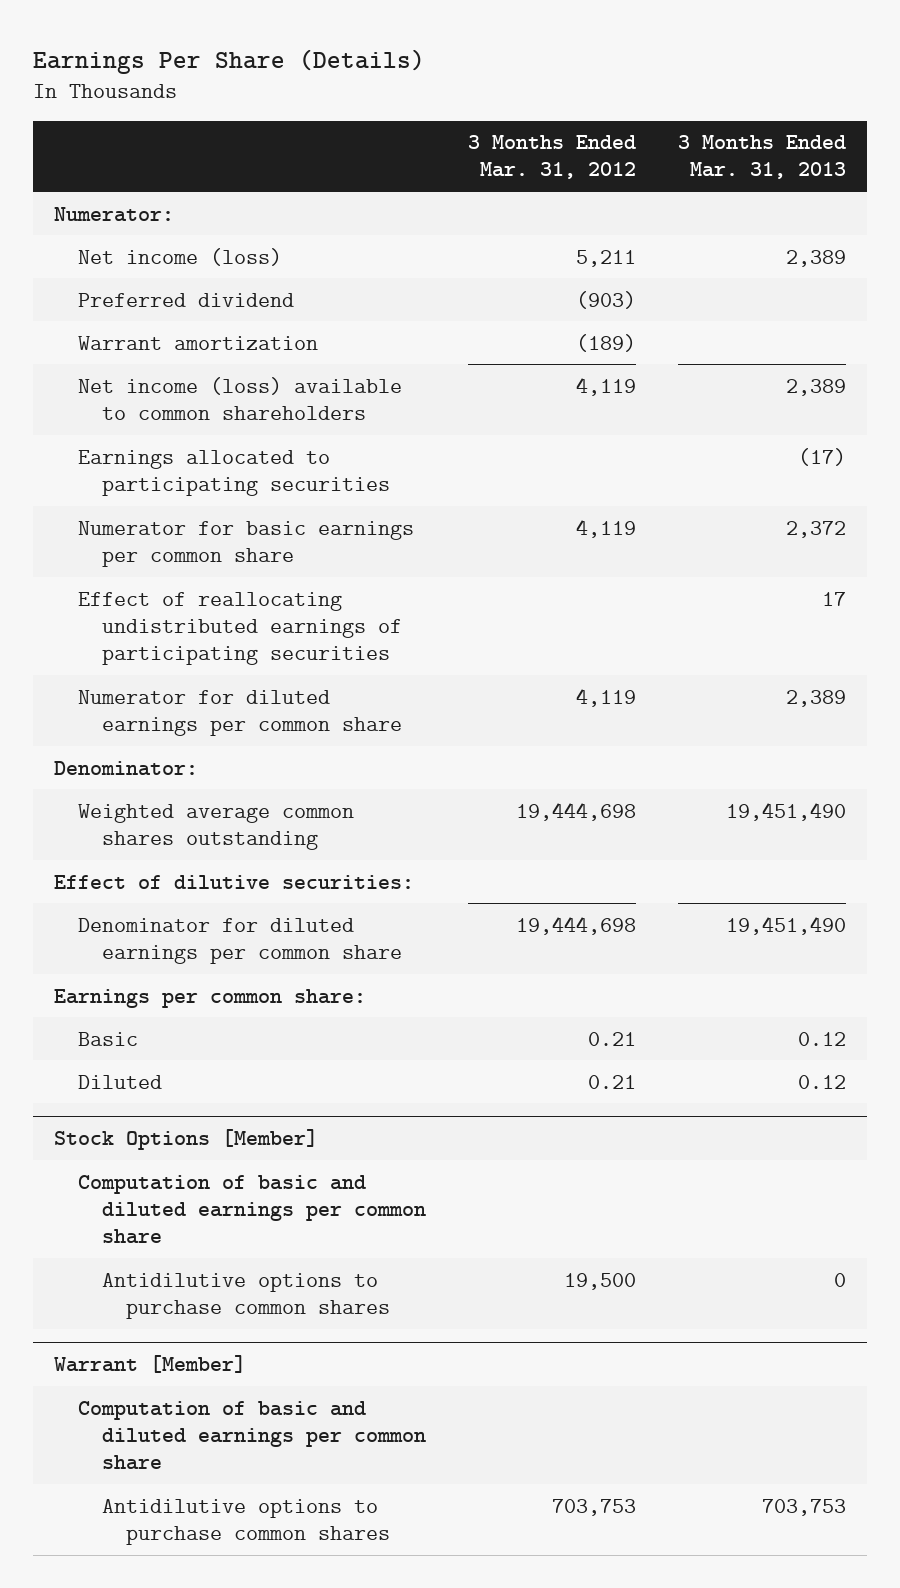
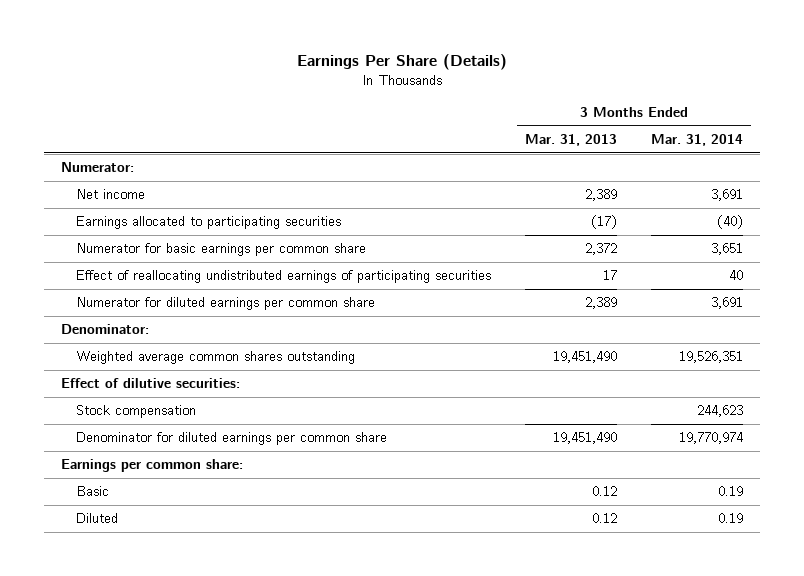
- | 3 Months Ended Mar. 31, 2012 | 3 Months Ended Mar. 31, 2013
+ | 3 Months Ended Mar. 31, 2013 | 3 Months Ended Mar. 31, 2014
- Net income (loss) | 5,211 | 2,389
- Preferred dividend | (903) |
- Warrant amortization | (189) |
- Net income (loss) available to common shareholders | 4,119 | 2,389
+ Net income | 2,389 | 3,691
+ Stock compensation | | 244,623
- Stock Options [Member]
- Computation of basic and diluted earnings per common share
- Antidilutive options to purchase common shares | 19,500 | 0
- Warrant [Member]
- Computation of basic and diluted earnings per common share
- Antidilutive options to purchase common shares | 703,753 | 703,753

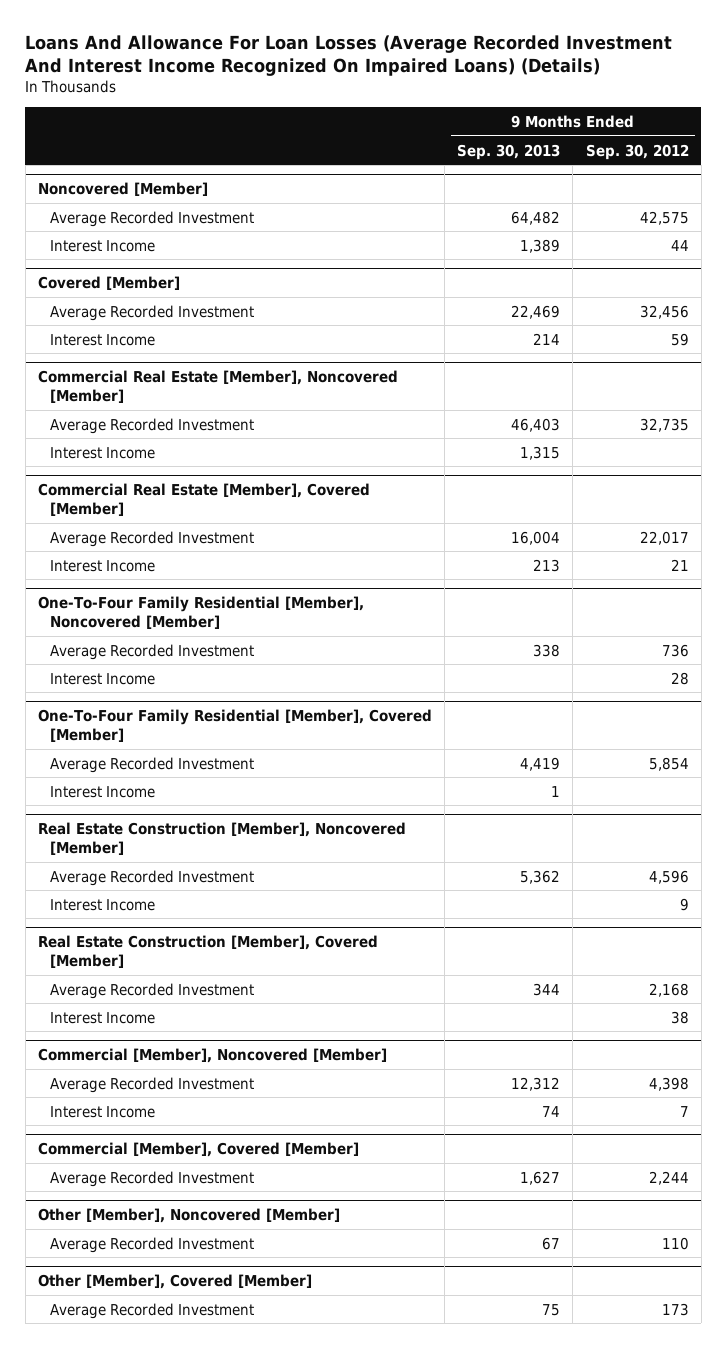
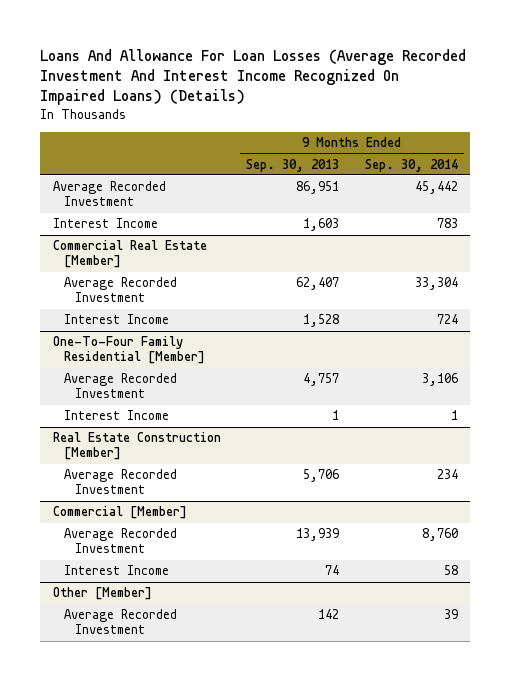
- | 9 Months Ended Sep. 30, 2013 | 9 Months Ended Sep. 30, 2012
+ | 9 Months Ended Sep. 30, 2013 | 9 Months Ended Sep. 30, 2014
- Noncovered [Member]
- Average Recorded Investment | 64,482 | 42,575
- Interest Income | 1,389 | 44
- Covered [Member]
- Average Recorded Investment | 22,469 | 32,456
- Interest Income | 214 | 59
- Commercial Real Estate [Member], Noncovered [Member]
- Average Recorded Investment | 46,403 | 32,735
- Interest Income | 1,315 |
- Commercial Real Estate [Member], Covered [Member]
- Average Recorded Investment | 16,004 | 22,017
- Interest Income | 213 | 21
- One-To-Four Family Residential [Member], Noncovered [Member]
- Average Recorded Investment | 338 | 736
- Interest Income | | 28
- One-To-Four Family Residential [Member], Covered [Member]
- Average Recorded Investment | 4,419 | 5,854
+ Average Recorded Investment | 86,951 | 45,442
+ Interest Income | 1,603 | 783
+ Commercial Real Estate [Member]
+ Average Recorded Investment | 62,407 | 33,304
+ Interest Income | 1,528 | 724
+ One-To-Four Family Residential [Member]
+ Average Recorded Investment | 4,757 | 3,106
- Real Estate Construction [Member], Noncovered [Member]
- Average Recorded Investment | 5,362 | 4,596
- Interest Income | | 9
- Real Estate Construction [Member], Covered [Member]
- Average Recorded Investment | 344 | 2,168
- Interest Income | | 38
- Commercial [Member], Noncovered [Member]
- Average Recorded Investment | 12,312 | 4,398
+ Real Estate Construction [Member]
+ Average Recorded Investment | 5,706 | 234
+ Commercial [Member]
+ Average Recorded Investment | 13,939 | 8,760
- Commercial [Member], Covered [Member]
- Average Recorded Investment | 1,627 | 2,244
- Other [Member], Noncovered [Member]
- Average Recorded Investment | 67 | 110
- Other [Member], Covered [Member]
- Average Recorded Investment | 75 | 173
+ Other [Member]
+ Average Recorded Investment | 142 | 39

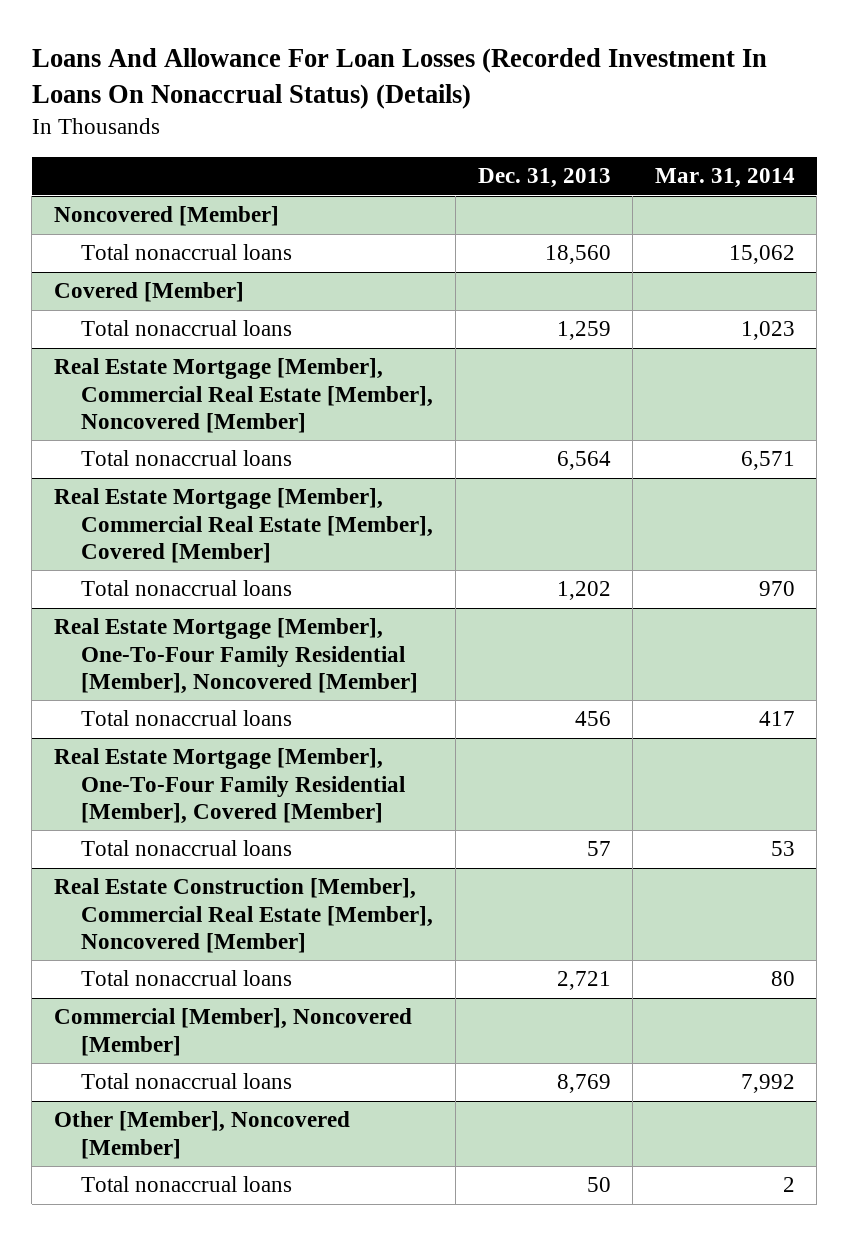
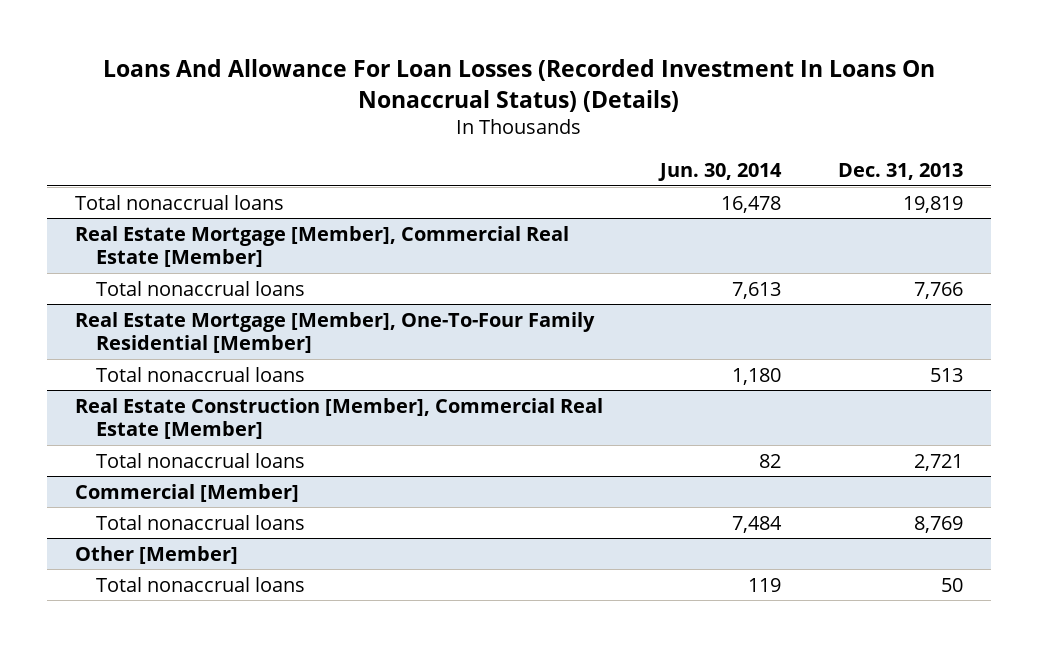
- | Dec. 31, 2013 | Mar. 31, 2014
+ | Jun. 30, 2014 | Dec. 31, 2013
- Noncovered [Member]
- Total nonaccrual loans | 18,560 | 15,062
- Covered [Member]
- Total nonaccrual loans | 1,259 | 1,023
- Real Estate Mortgage [Member], Commercial Real Estate [Member], Noncovered [Member]
- Total nonaccrual loans | 6,564 | 6,571
- Real Estate Mortgage [Member], Commercial Real Estate [Member], Covered [Member]
- Total nonaccrual loans | 1,202 | 970
- Real Estate Mortgage [Member], One-To-Four Family Residential [Member], Noncovered [Member]
- Total nonaccrual loans | 456 | 417
- Real Estate Mortgage [Member], One-To-Four Family Residential [Member], Covered [Member]
- Total nonaccrual loans | 57 | 53
- Real Estate Construction [Member], Commercial Real Estate [Member], Noncovered [Member]
+ Total nonaccrual loans | 16,478 | 19,819
+ Real Estate Mortgage [Member], Commercial Real Estate [Member]
+ Total nonaccrual loans | 7,613 | 7,766
+ Real Estate Mortgage [Member], One-To-Four Family Residential [Member]
+ Total nonaccrual loans | 1,180 | 513
+ Real Estate Construction [Member], Commercial Real Estate [Member]
- Commercial [Member], Noncovered [Member]
+ Commercial [Member]
- Other [Member], Noncovered [Member]
+ Other [Member]

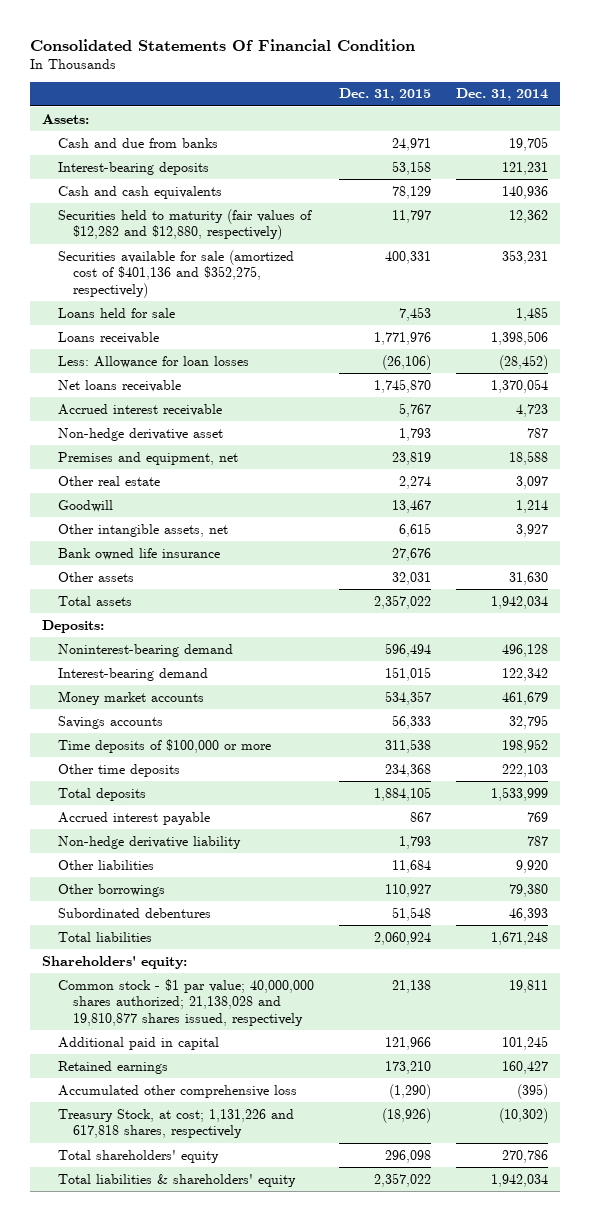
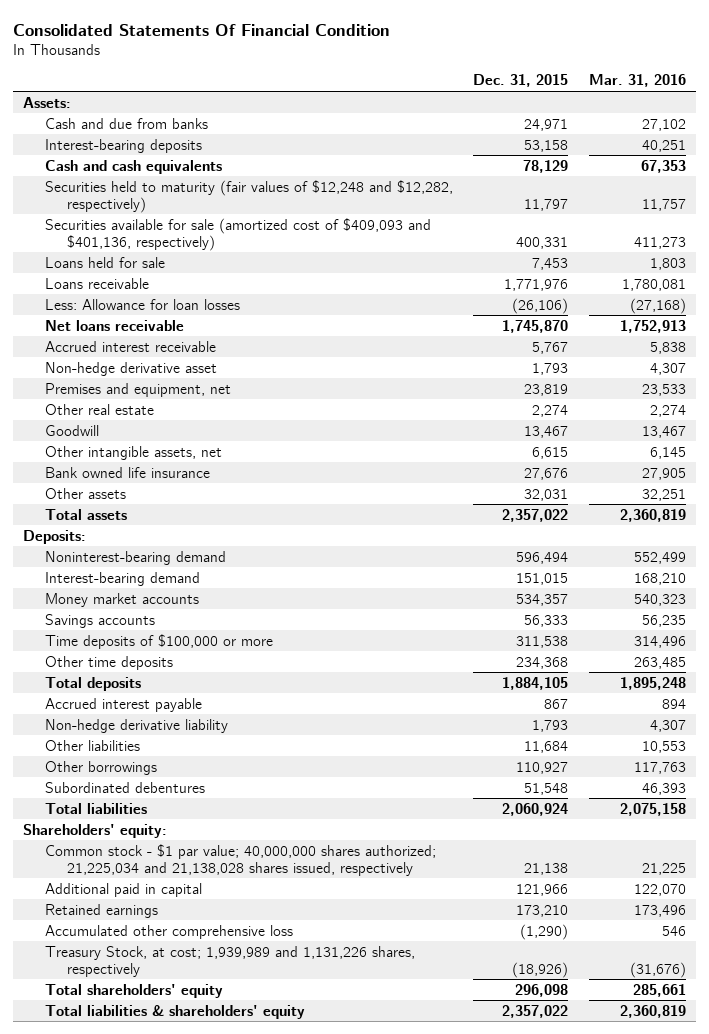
- | Dec. 31, 2015 | Dec. 31, 2014
+ | Dec. 31, 2015 | Mar. 31, 2016
- Securities held to maturity (fair values of $12,282 and $12,880, respectively) | 11,797 | 12,362
- Securities available for sale (amortized cost of $401,136 and $352,275, respectively) | 400,331 | 353,231
+ Securities held to maturity (fair values of $12,248 and $12,282, respectively) | 11,797 | 11,757
+ Securities available for sale (amortized cost of $409,093 and $401,136, respectively) | 400,331 | 411,273
- Common stock - $1 par value; 40,000,000 shares authorized; 21,138,028 and 19,810,877 shares issued, respectively | 21,138 | 19,811
+ Common stock - $1 par value; 40,000,000 shares authorized; 21,225,034 and 21,138,028 shares issued, respectively | 21,138 | 21,225
- Treasury Stock, at cost; 1,131,226 and 617,818 shares, respectively | (18,926) | (10,302)
+ Treasury Stock, at cost; 1,939,989 and 1,131,226 shares, respectively | (18,926) | (31,676)

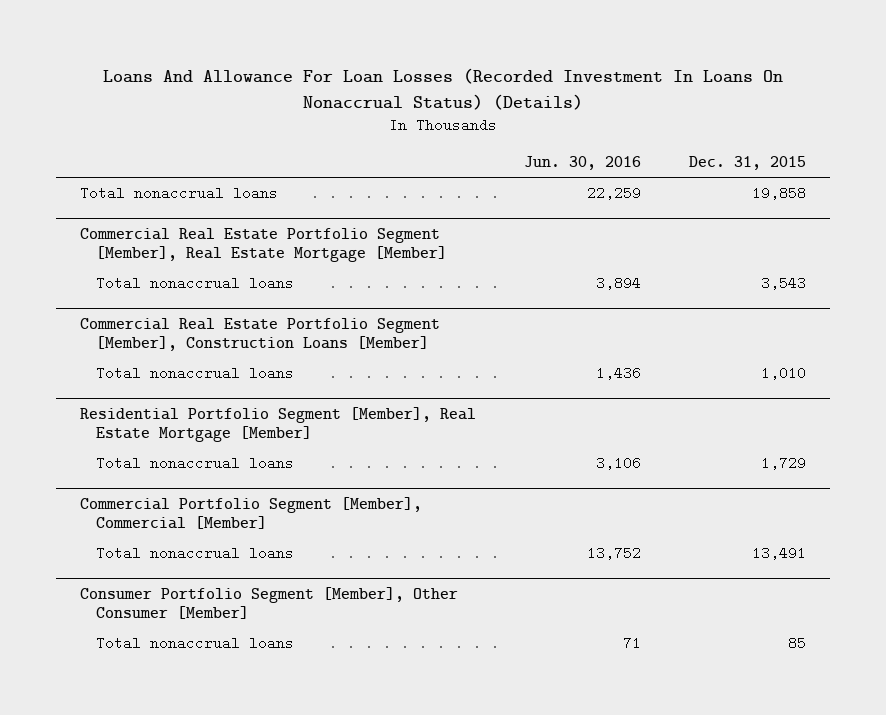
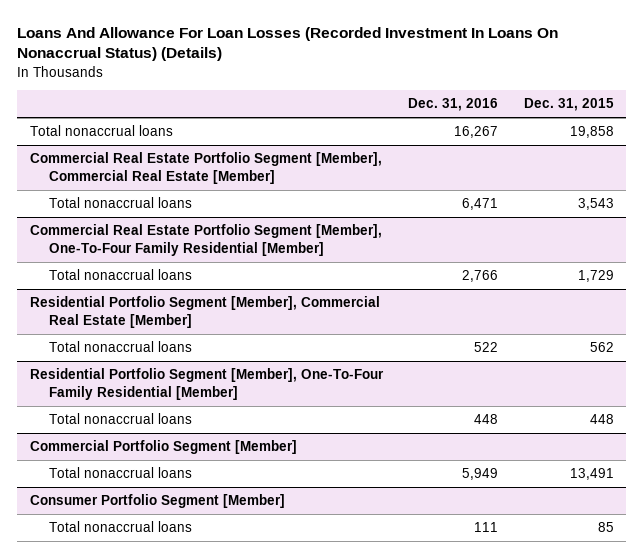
- | Jun. 30, 2016 | Dec. 31, 2015
+ | Dec. 31, 2016 | Dec. 31, 2015
- Commercial Real Estate Portfolio Segment [Member], Real Estate Mortgage [Member]
+ Commercial Real Estate Portfolio Segment [Member], Commercial Real Estate [Member]
- Commercial Real Estate Portfolio Segment [Member], Construction Loans [Member]
- Total nonaccrual loans | 1,436 | 1,010
- Residential Portfolio Segment [Member], Real Estate Mortgage [Member]
+ Commercial Real Estate Portfolio Segment [Member], One-To-Four Family Residential [Member]
- Commercial Portfolio Segment [Member], Commercial [Member]
+ Residential Portfolio Segment [Member], Commercial Real Estate [Member]
+ Total nonaccrual loans | 522 | 562
+ Residential Portfolio Segment [Member], One-To-Four Family Residential [Member]
+ Total nonaccrual loans | 448 | 448
+ Commercial Portfolio Segment [Member]
- Consumer Portfolio Segment [Member], Other Consumer [Member]
+ Consumer Portfolio Segment [Member]

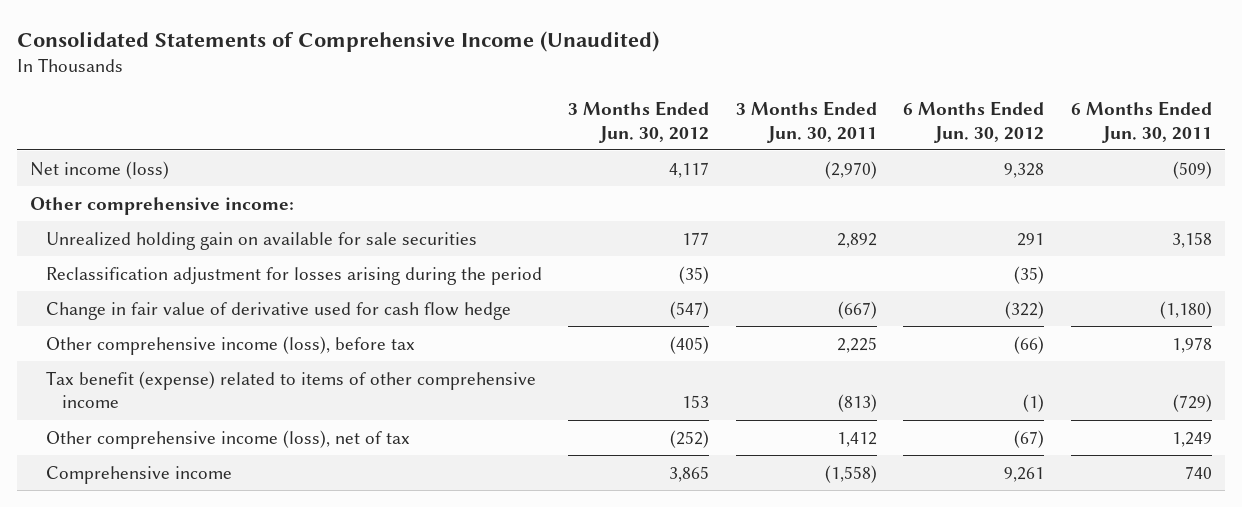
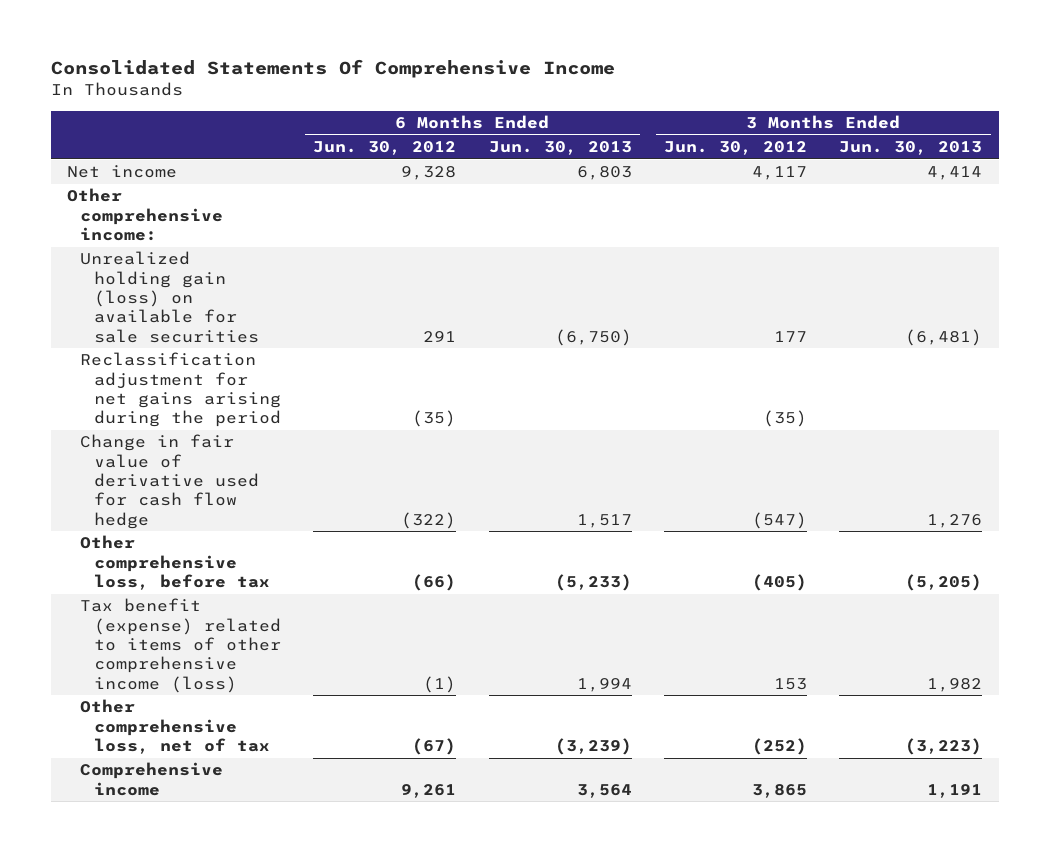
- Consolidated Statements of Comprehensive Income (Unaudited)
+ Consolidated Statements Of Comprehensive Income
- | 3 Months Ended Jun. 30, 2012 | 3 Months Ended Jun. 30, 2011 | 6 Months Ended Jun. 30, 2012 | 6 Months Ended Jun. 30, 2011
+ | 6 Months Ended Jun. 30, 2012 | 6 Months Ended Jun. 30, 2013 | 3 Months Ended Jun. 30, 2012 | 3 Months Ended Jun. 30, 2013
- Net income (loss) | 4,117 | (2,970) | 9,328 | (509)
+ Net income | 9,328 | 6,803 | 4,117 | 4,414
- Unrealized holding gain on available for sale securities | 177 | 2,892 | 291 | 3,158
- Reclassification adjustment for losses arising during the period | (35) | | (35) |
+ Unrealized holding gain (loss) on available for sale securities | 291 | (6,750) | 177 | (6,481)
+ Reclassification adjustment for net gains arising during the period | (35) | | (35) |
- Other comprehensive income (loss), before tax | (405) | 2,225 | (66) | 1,978
- Tax benefit (expense) related to items of other comprehensive income | 153 | (813) | (1) | (729)
- Other comprehensive income (loss), net of tax | (252) | 1,412 | (67) | 1,249
+ Other comprehensive loss, before tax | (66) | (5,233) | (405) | (5,205)
+ Tax benefit (expense) related to items of other comprehensive income (loss) | (1) | 1,994 | 153 | 1,982
+ Other comprehensive loss, net of tax | (67) | (3,239) | (252) | (3,223)

